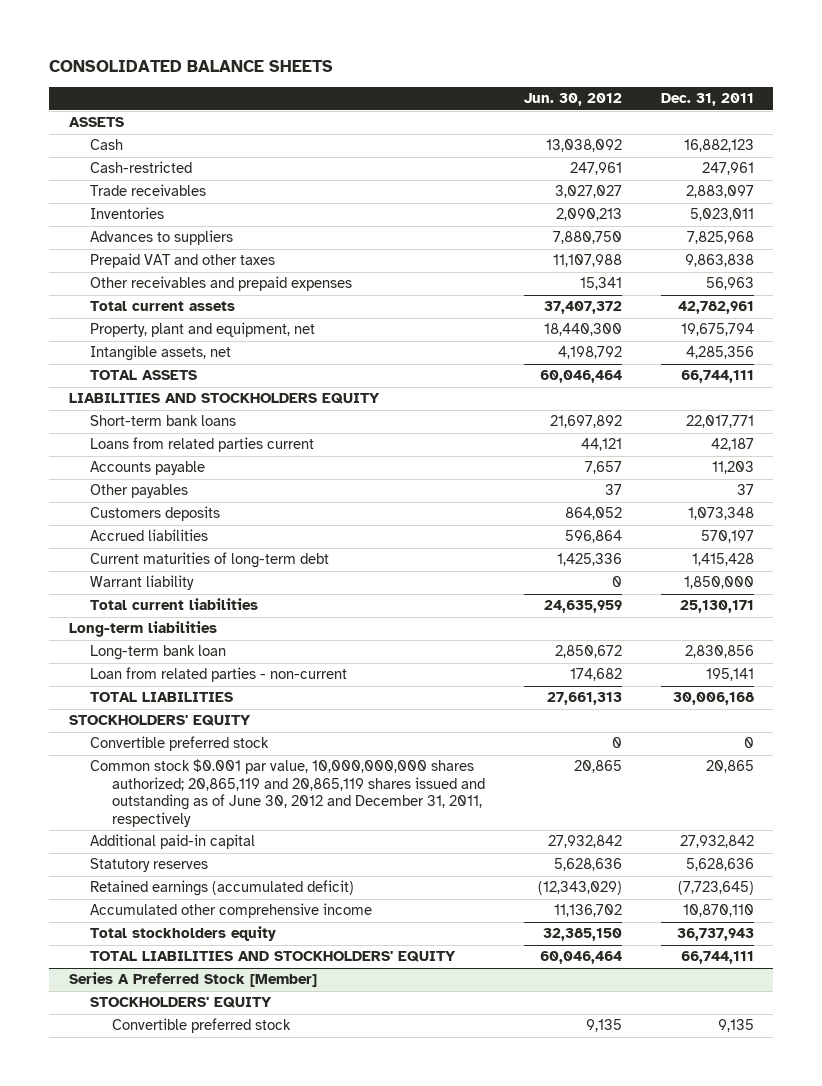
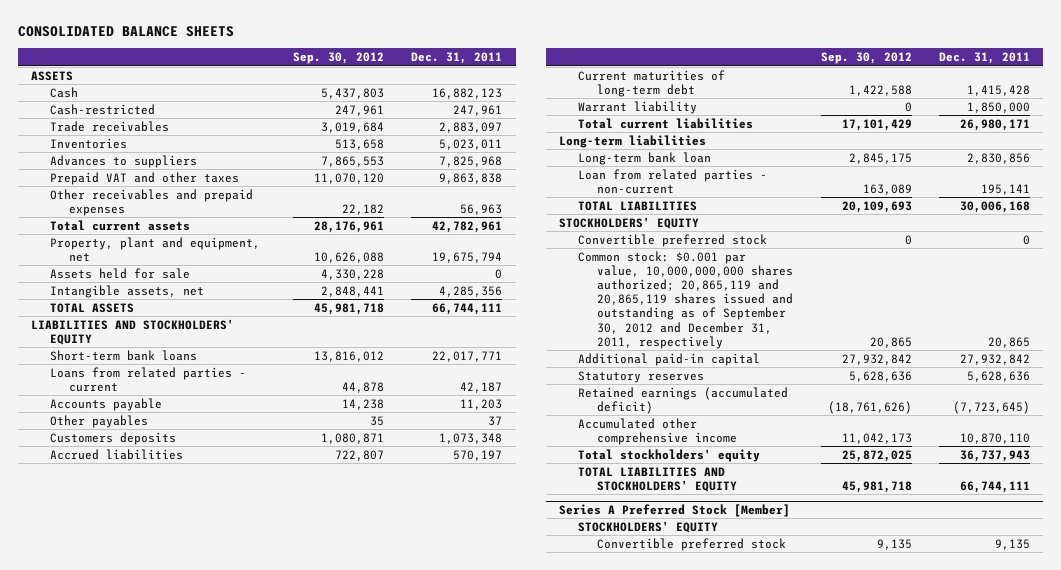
- | Jun. 30, 2012 | Dec. 31, 2011
+ | Sep. 30, 2012 | Dec. 31, 2011
+ Assets held for sale | 4,330,228 | 0
- LIABILITIES AND STOCKHOLDERS EQUITY
+ LIABILITIES AND STOCKHOLDERS' EQUITY
- Loans from related parties current | 44,121 | 42,187
+ Loans from related parties - current | 44,878 | 42,187
- Total current liabilities | 24,635,959 | 25,130,171
+ Total current liabilities | 17,101,429 | 26,980,171
- Common stock $0.001 par value, 10,000,000,000 shares authorized; 20,865,119 and 20,865,119 shares issued and outstanding as of June 30, 2012 and December 31, 2011, respectively | 20,865 | 20,865
+ Common stock: $0.001 par value, 10,000,000,000 shares authorized; 20,865,119 and 20,865,119 shares issued and outstanding as of September 30, 2012 and December 31, 2011, respectively | 20,865 | 20,865
- Total stockholders equity | 32,385,150 | 36,737,943
+ Total stockholders' equity | 25,872,025 | 36,737,943

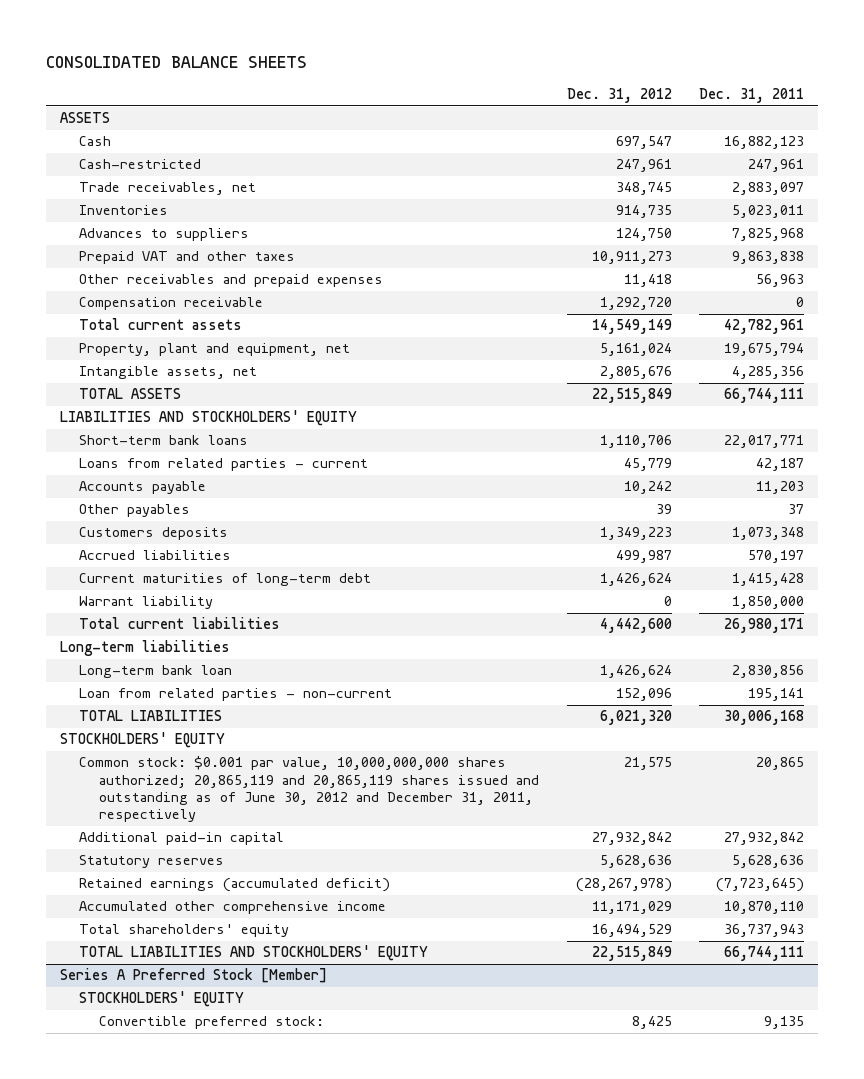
- | Sep. 30, 2012 | Dec. 31, 2011
+ | Dec. 31, 2012 | Dec. 31, 2011
- Trade receivables | 3,019,684 | 2,883,097
+ Trade receivables, net | 348,745 | 2,883,097
+ Compensation receivable | 1,292,720 | 0
- Assets held for sale | 4,330,228 | 0
- Convertible preferred stock | 0 | 0
- Common stock: $0.001 par value, 10,000,000,000 shares authorized; 20,865,119 and 20,865,119 shares issued and outstanding as of September 30, 2012 and December 31, 2011, respectively | 20,865 | 20,865
+ Common stock: $0.001 par value, 10,000,000,000 shares authorized; 20,865,119 and 20,865,119 shares issued and outstanding as of June 30, 2012 and December 31, 2011, respectively | 21,575 | 20,865
- Total stockholders' equity | 25,872,025 | 36,737,943
+ Total shareholders' equity | 16,494,529 | 36,737,943
@ Series A Preferred Stock [Member]
- Convertible preferred stock | 9,135 | 9,135
+ Convertible preferred stock: | 8,425 | 9,135

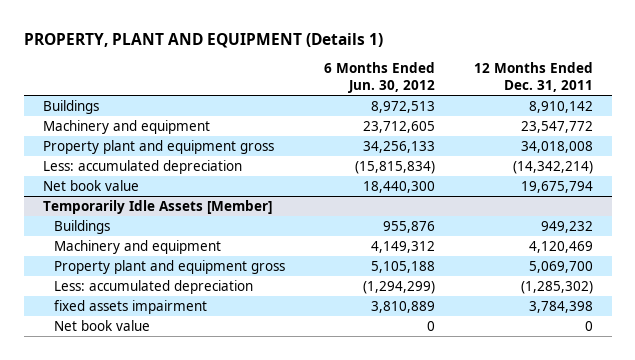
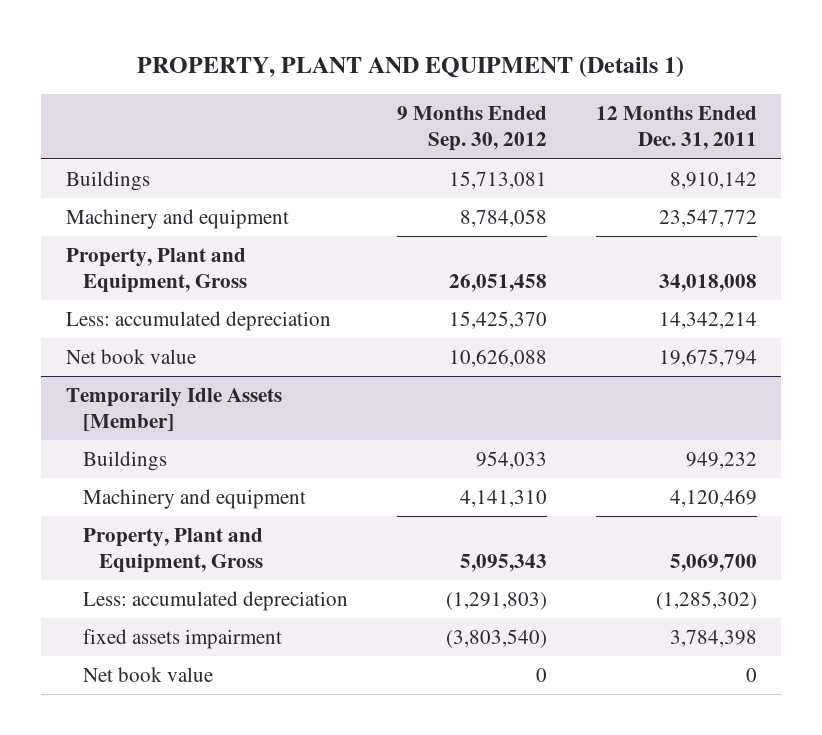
- | 6 Months Ended Jun. 30, 2012 | 12 Months Ended Dec. 31, 2011
+ | 9 Months Ended Sep. 30, 2012 | 12 Months Ended Dec. 31, 2011
- Property plant and equipment gross | 34,256,133 | 34,018,008
- Less: accumulated depreciation | (15,815,834) | (14,342,214)
+ Property, Plant and Equipment, Gross | 26,051,458 | 34,018,008
+ Less: accumulated depreciation | 15,425,370 | 14,342,214
@ Temporarily Idle Assets [Member]
- Property plant and equipment gross | 5,105,188 | 5,069,700
+ Property, Plant and Equipment, Gross | 5,095,343 | 5,069,700

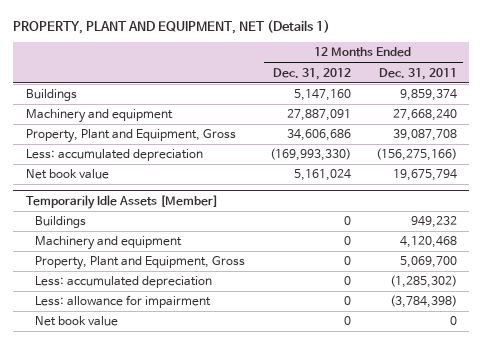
- PROPERTY, PLANT AND EQUIPMENT (Details 1)
+ PROPERTY, PLANT AND EQUIPMENT, NET (Details 1)
- | 9 Months Ended Sep. 30, 2012 | 12 Months Ended Dec. 31, 2011
+ | 12 Months Ended Dec. 31, 2012 | 12 Months Ended Dec. 31, 2011
- Buildings | 15,713,081 | 8,910,142
- Machinery and equipment | 8,784,058 | 23,547,772
- Property, Plant and Equipment, Gross | 26,051,458 | 34,018,008
- Less: accumulated depreciation | 15,425,370 | 14,342,214
+ Buildings | 5,147,160 | 9,859,374
+ Machinery and equipment | 27,887,091 | 27,668,240
+ Property, Plant and Equipment, Gross | 34,606,686 | 39,087,708
+ Less: accumulated depreciation | (169,993,330) | (156,275,166)
@ Temporarily Idle Assets [Member]
- Machinery and equipment | 4,141,310 | 4,120,469
+ Machinery and equipment | 0 | 4,120,468
- fixed assets impairment | (3,803,540) | 3,784,398
+ Less: allowance for impairment | 0 | (3,784,398)

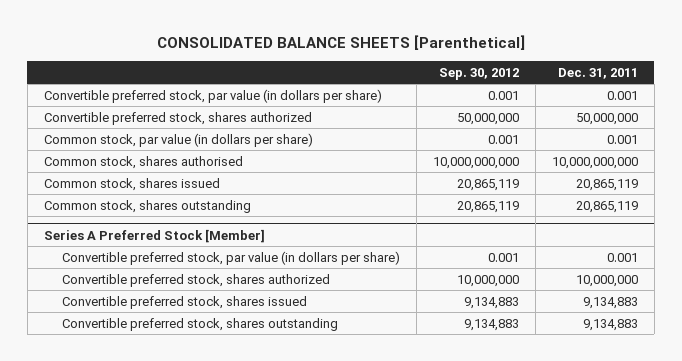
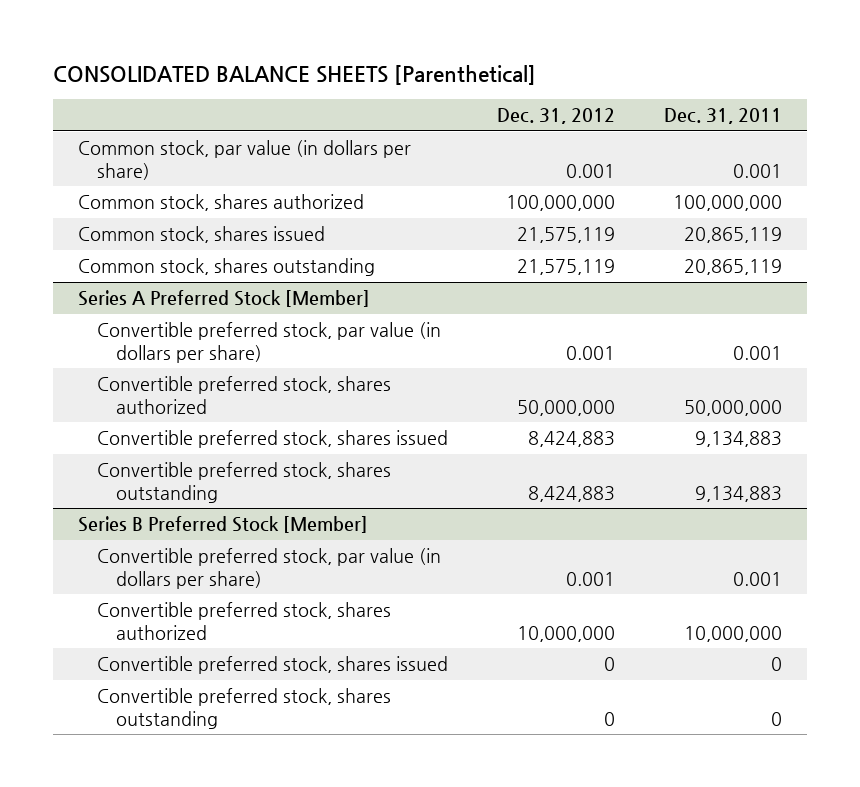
- | Sep. 30, 2012 | Dec. 31, 2011
+ | Dec. 31, 2012 | Dec. 31, 2011
- Convertible preferred stock, par value (in dollars per share) | 0.001 | 0.001
- Convertible preferred stock, shares authorized | 50,000,000 | 50,000,000
- Common stock, shares authorised | 10,000,000,000 | 10,000,000,000
+ Common stock, shares authorized | 100,000,000 | 100,000,000
@ Series A Preferred Stock [Member]
- Convertible preferred stock, shares authorized | 10,000,000 | 10,000,000
+ Convertible preferred stock, shares authorized | 50,000,000 | 50,000,000
+ Series B Preferred Stock [Member]
+ Convertible preferred stock, par value (in dollars per share) | 0.001 | 0.001
+ Convertible preferred stock, shares authorized | 10,000,000 | 10,000,000
+ Convertible preferred stock, shares issued | 0 | 0
+ Convertible preferred stock, shares outstanding | 0 | 0

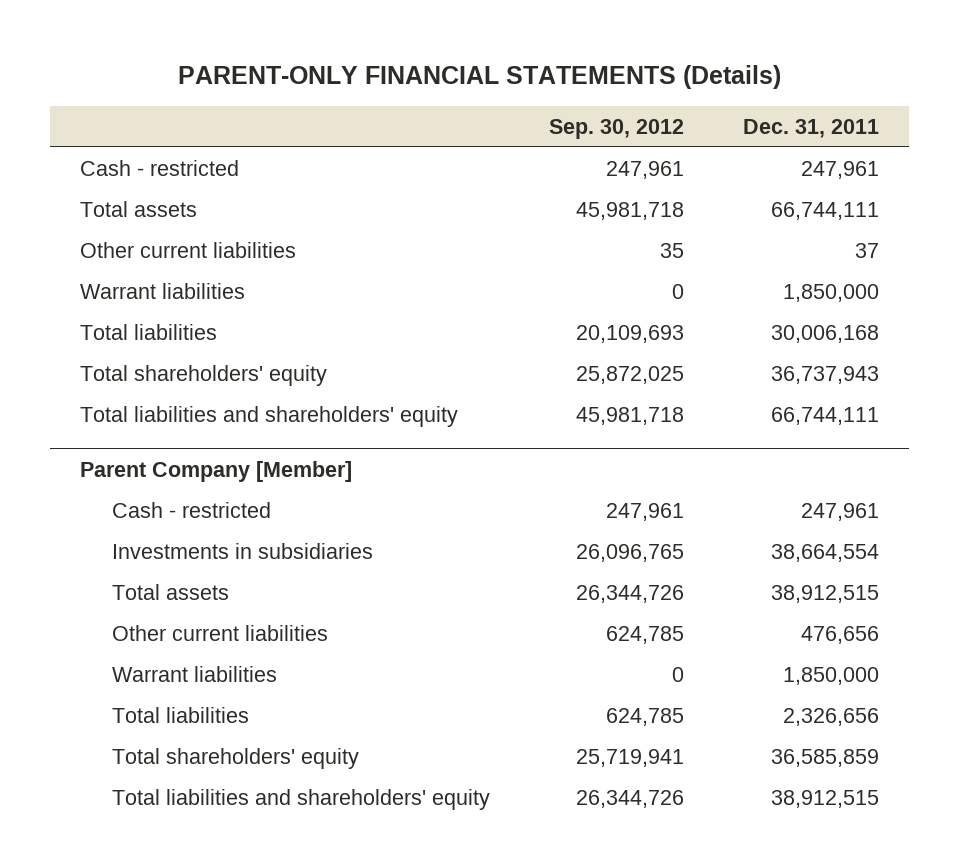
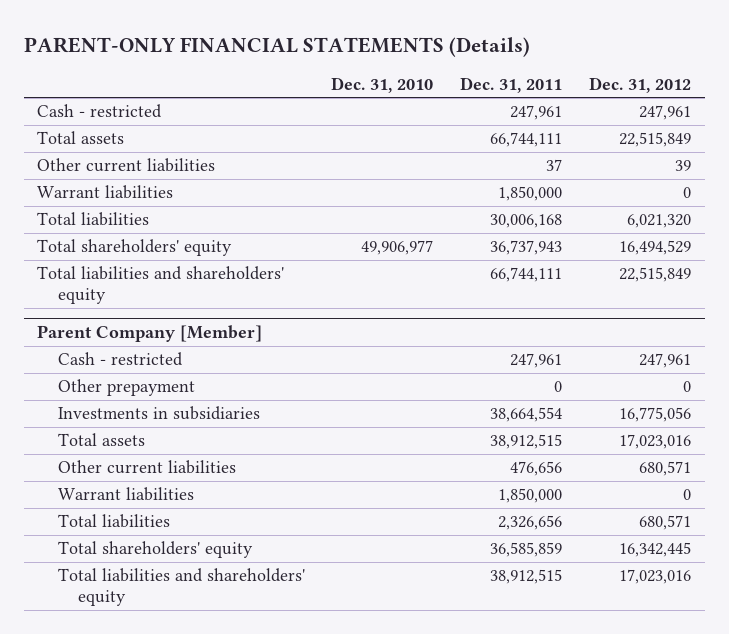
- | Sep. 30, 2012 | Dec. 31, 2011
+ | Dec. 31, 2010 | Dec. 31, 2011 | Dec. 31, 2012
@ Parent Company [Member]
+ Other prepayment | | 0 | 0

